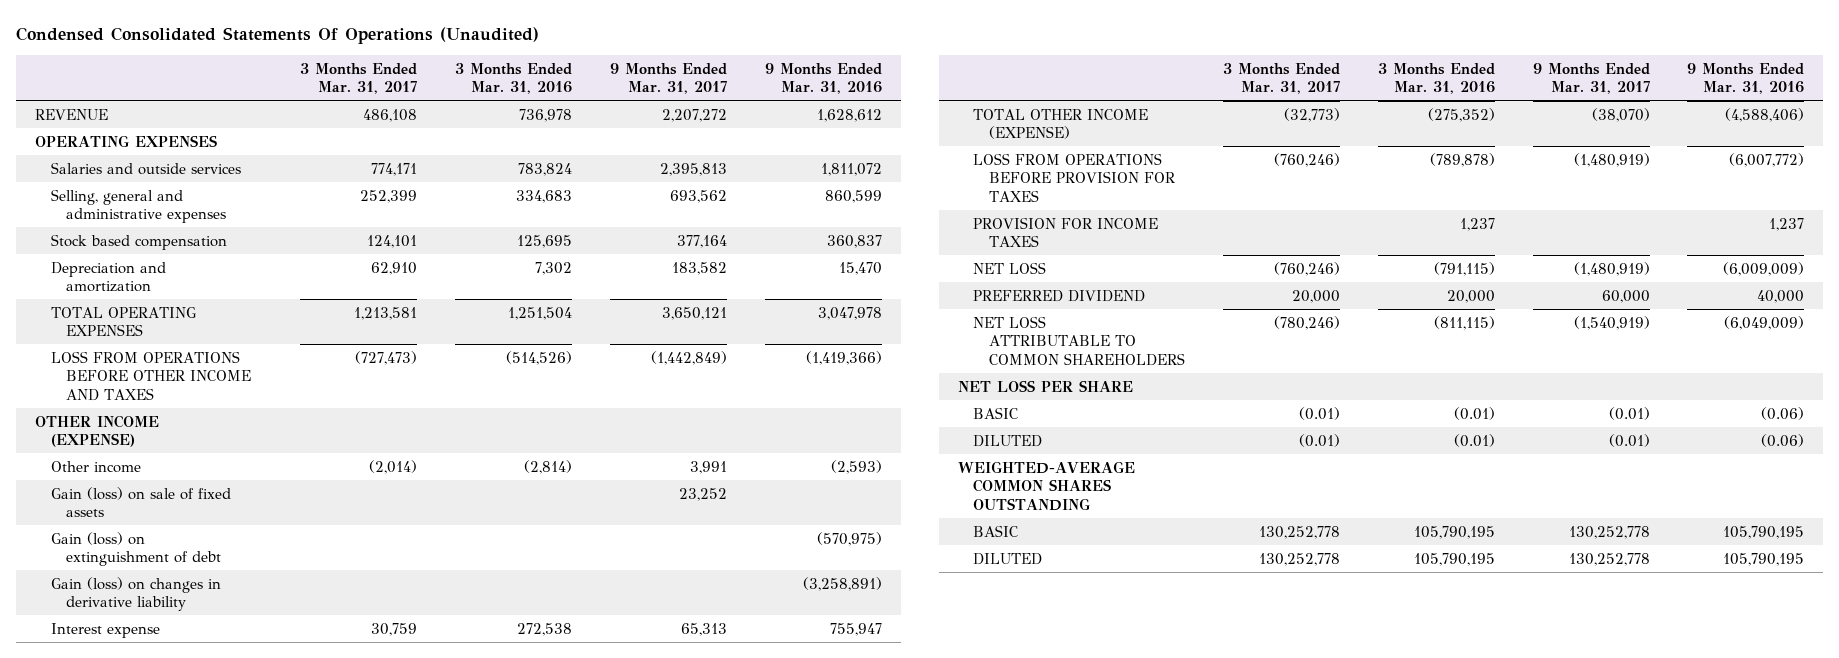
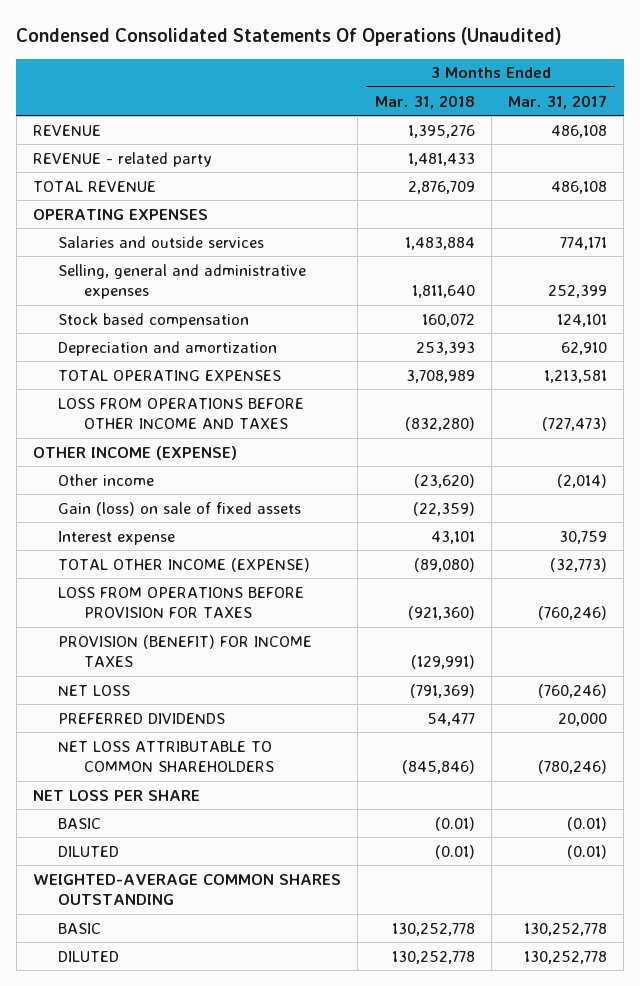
- | 3 Months Ended Mar. 31, 2017 | 3 Months Ended Mar. 31, 2016 | 9 Months Ended Mar. 31, 2017 | 9 Months Ended Mar. 31, 2016
+ | 3 Months Ended Mar. 31, 2018 | 3 Months Ended Mar. 31, 2017
+ REVENUE - related party | 1,481,433 |
+ TOTAL REVENUE | 2,876,709 | 486,108
- Gain (loss) on extinguishment of debt | | | | (570,975)
- Gain (loss) on changes in derivative liability | | | | (3,258,891)
- PROVISION FOR INCOME TAXES | | 1,237 | | 1,237
+ PROVISION (BENEFIT) FOR INCOME TAXES | (129,991) |
- PREFERRED DIVIDEND | 20,000 | 20,000 | 60,000 | 40,000
+ PREFERRED DIVIDENDS | 54,477 | 20,000

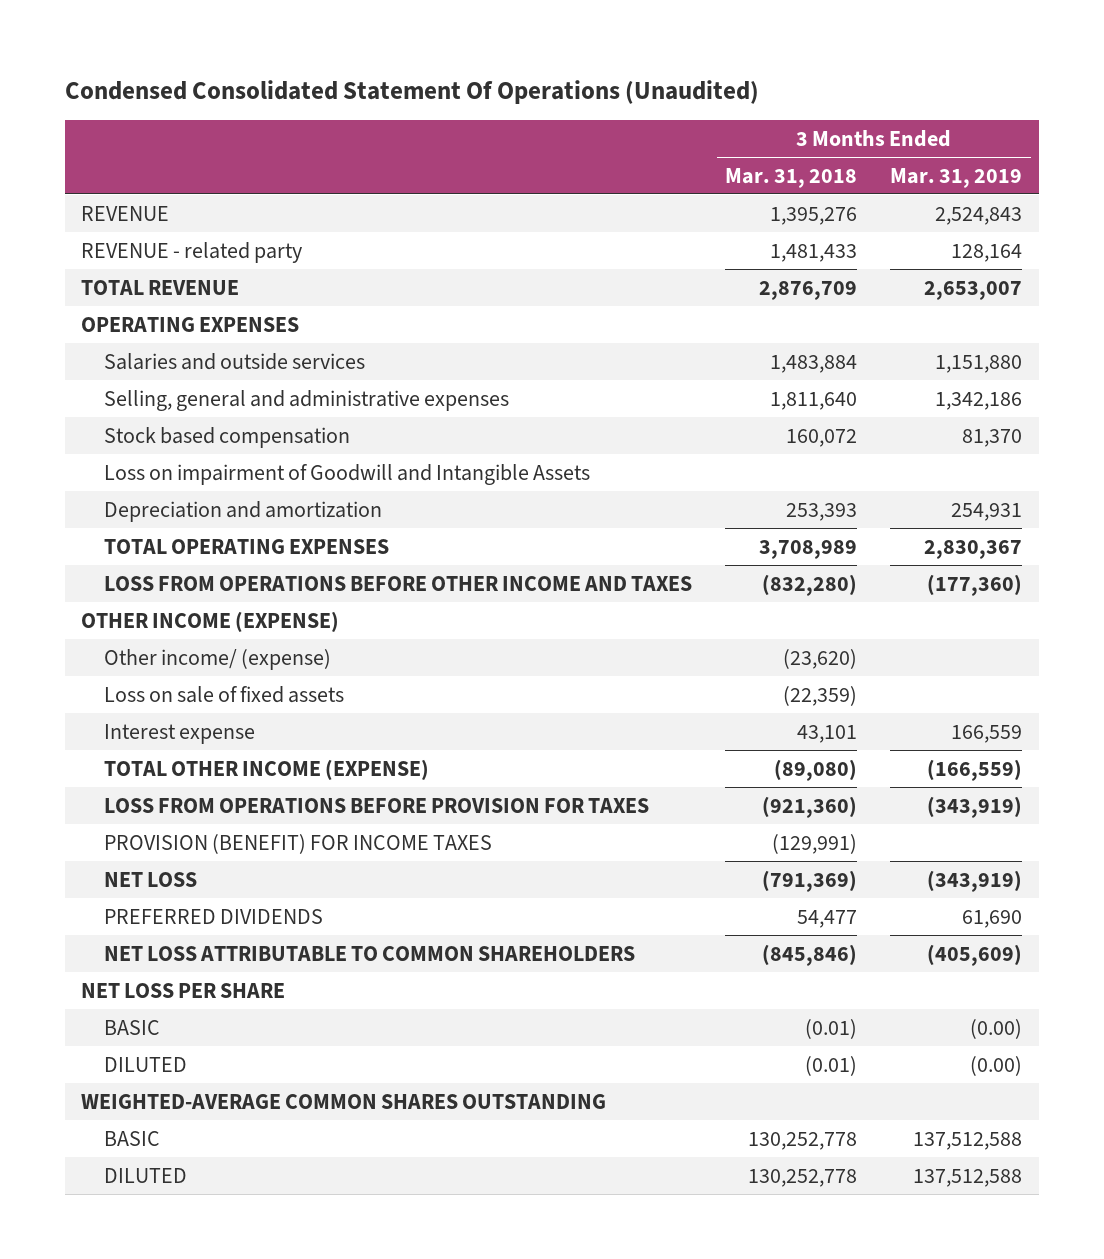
- Condensed Consolidated Statements Of Operations (Unaudited)
+ Condensed Consolidated Statement Of Operations (Unaudited)
- | 3 Months Ended Mar. 31, 2018 | 3 Months Ended Mar. 31, 2017
+ | 3 Months Ended Mar. 31, 2018 | 3 Months Ended Mar. 31, 2019
+ Loss on impairment of Goodwill and Intangible Assets
- Other income | (23,620) | (2,014)
- Gain (loss) on sale of fixed assets | (22,359) |
+ Other income/ (expense) | (23,620) |
+ Loss on sale of fixed assets | (22,359) |

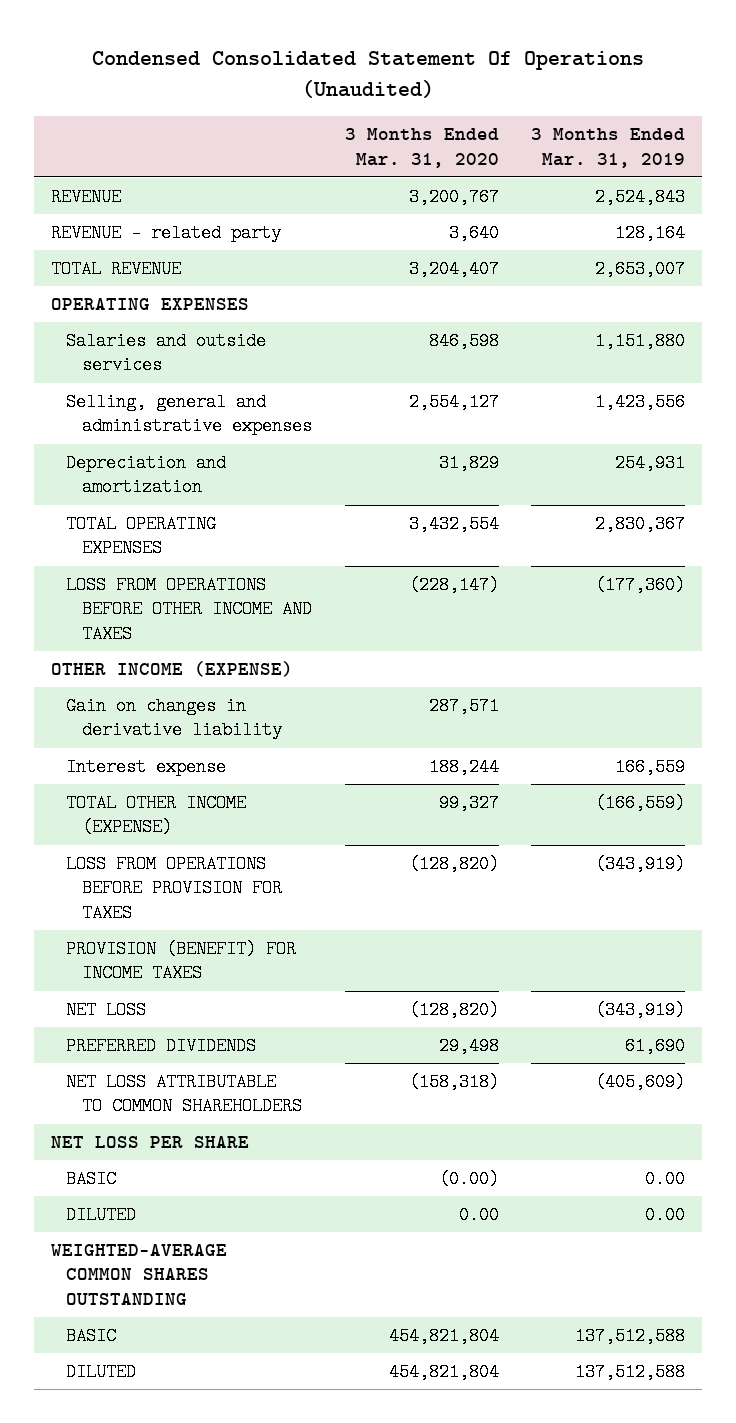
- | 3 Months Ended Mar. 31, 2018 | 3 Months Ended Mar. 31, 2019
+ | 3 Months Ended Mar. 31, 2020 | 3 Months Ended Mar. 31, 2019
- Selling, general and administrative expenses | 1,811,640 | 1,342,186
- Stock based compensation | 160,072 | 81,370
- Loss on impairment of Goodwill and Intangible Assets
+ Selling, general and administrative expenses | 2,554,127 | 1,423,556
- Other income/ (expense) | (23,620) |
- Loss on sale of fixed assets | (22,359) |
+ Gain on changes in derivative liability | 287,571 |
- BASIC | (0.01) | (0.00)
- DILUTED | (0.01) | (0.00)
+ BASIC | (0.00) | 0.00
+ DILUTED | 0.00 | 0.00

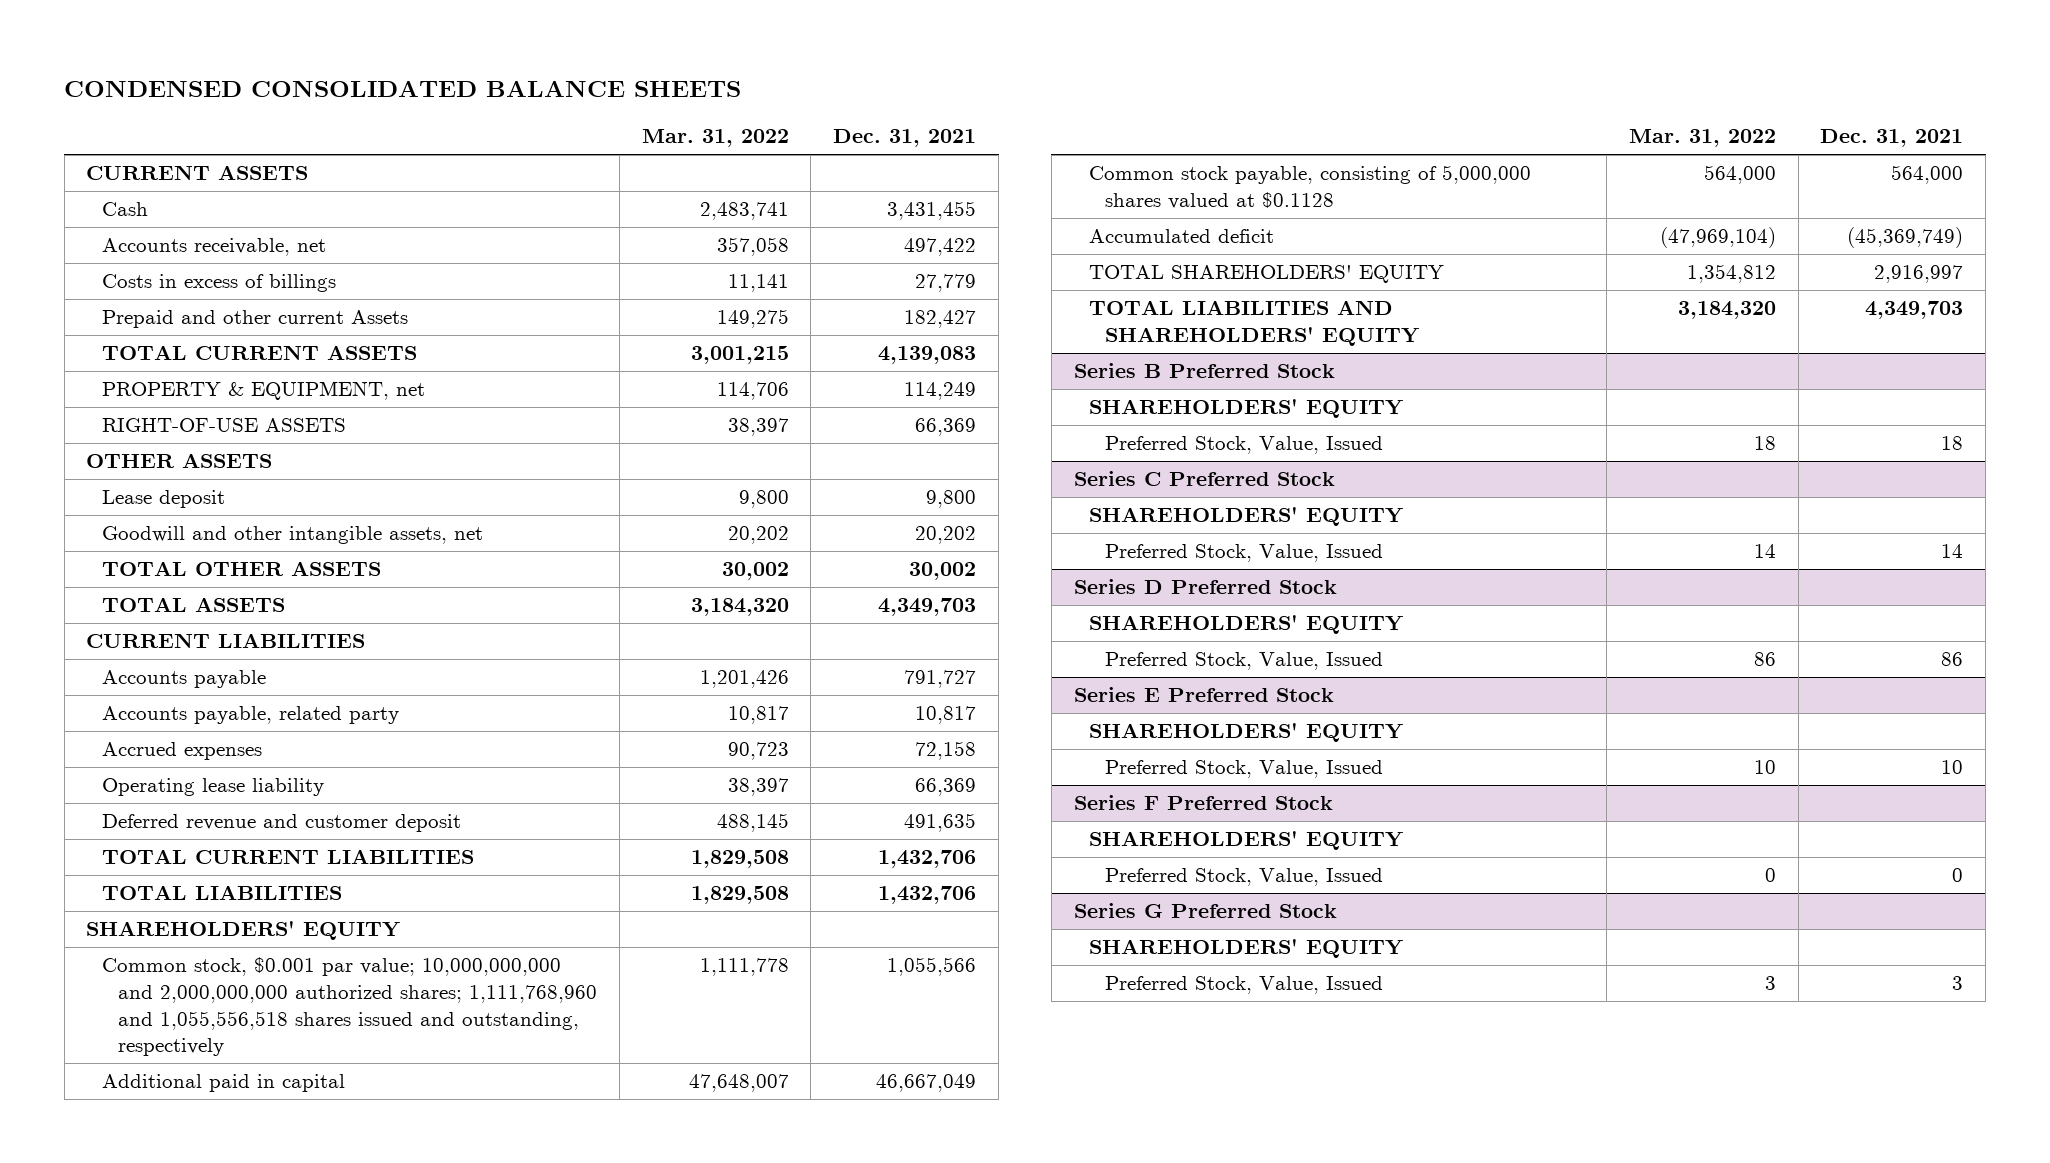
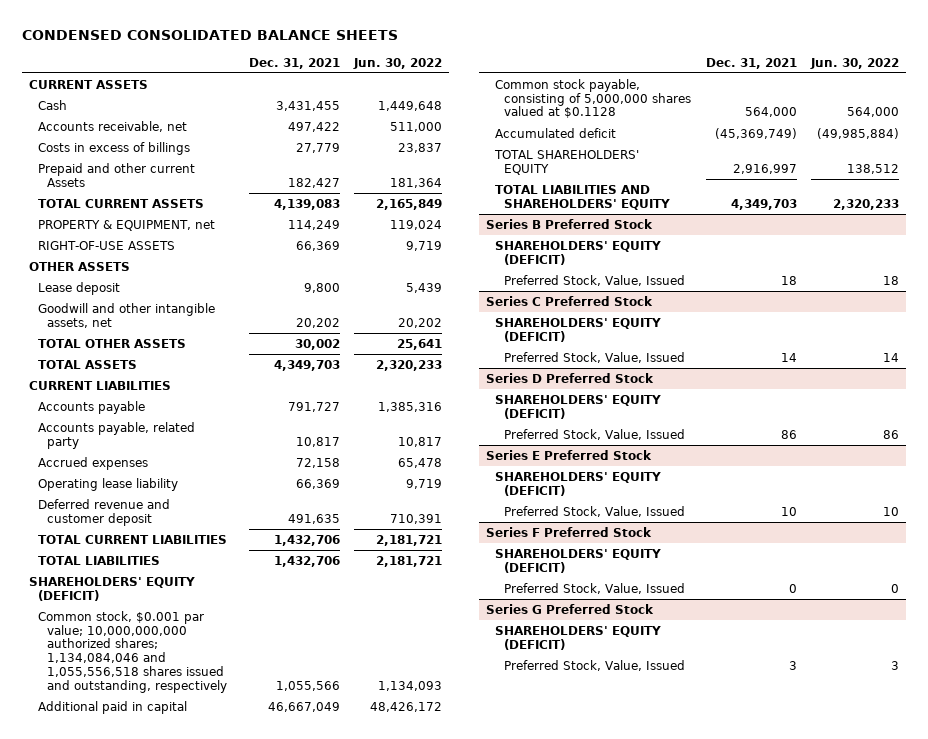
- | Mar. 31, 2022 | Dec. 31, 2021
+ | Dec. 31, 2021 | Jun. 30, 2022
- SHAREHOLDERS' EQUITY
- Common stock, $0.001 par value; 10,000,000,000 and 2,000,000,000 authorized shares; 1,111,768,960 and 1,055,556,518 shares issued and outstanding, respectively | 1,111,778 | 1,055,566
+ SHAREHOLDERS' EQUITY (DEFICIT)
+ Common stock, $0.001 par value; 10,000,000,000 authorized shares; 1,134,084,046 and 1,055,556,518 shares issued and outstanding, respectively | 1,055,566 | 1,134,093
@ Series B Preferred Stock
- SHAREHOLDERS' EQUITY
+ SHAREHOLDERS' EQUITY (DEFICIT)
@ Series C Preferred Stock
- SHAREHOLDERS' EQUITY
+ SHAREHOLDERS' EQUITY (DEFICIT)
@ Series D Preferred Stock
- SHAREHOLDERS' EQUITY
+ SHAREHOLDERS' EQUITY (DEFICIT)
@ Series E Preferred Stock
- SHAREHOLDERS' EQUITY
+ SHAREHOLDERS' EQUITY (DEFICIT)
@ Series F Preferred Stock
- SHAREHOLDERS' EQUITY
+ SHAREHOLDERS' EQUITY (DEFICIT)
@ Series G Preferred Stock
- SHAREHOLDERS' EQUITY
+ SHAREHOLDERS' EQUITY (DEFICIT)

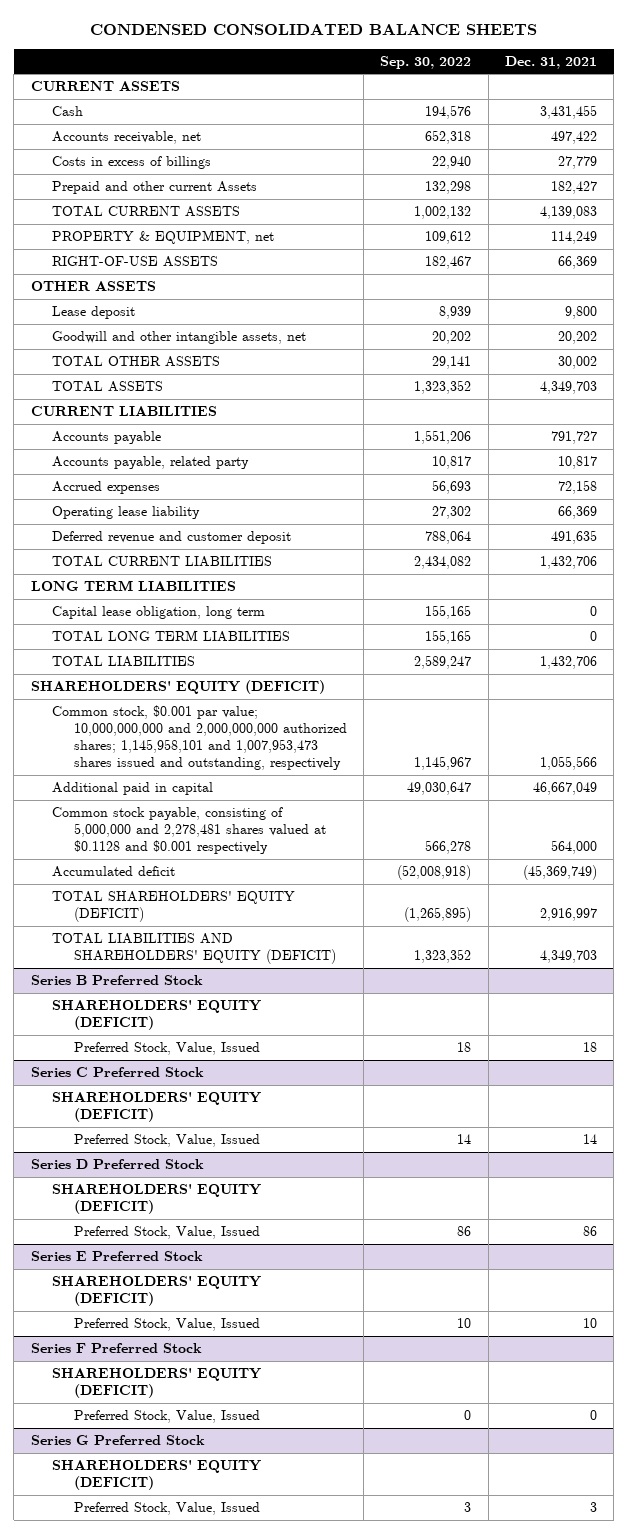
- | Dec. 31, 2021 | Jun. 30, 2022
+ | Sep. 30, 2022 | Dec. 31, 2021
+ LONG TERM LIABILITIES
+ Capital lease obligation, long term | 155,165 | 0
+ TOTAL LONG TERM LIABILITIES | 155,165 | 0
- Common stock, $0.001 par value; 10,000,000,000 authorized shares; 1,134,084,046 and 1,055,556,518 shares issued and outstanding, respectively | 1,055,566 | 1,134,093
+ Common stock, $0.001 par value; 10,000,000,000 and 2,000,000,000 authorized shares; 1,145,958,101 and 1,007,953,473 shares issued and outstanding, respectively | 1,145,967 | 1,055,566
- Common stock payable, consisting of 5,000,000 shares valued at $0.1128 | 564,000 | 564,000
+ Common stock payable, consisting of 5,000,000 and 2,278,481 shares valued at $0.1128 and $0.001 respectively | 566,278 | 564,000
- TOTAL SHAREHOLDERS' EQUITY | 2,916,997 | 138,512
- TOTAL LIABILITIES AND SHAREHOLDERS' EQUITY | 4,349,703 | 2,320,233
+ TOTAL SHAREHOLDERS' EQUITY (DEFICIT) | (1,265,895) | 2,916,997
+ TOTAL LIABILITIES AND SHAREHOLDERS' EQUITY (DEFICIT) | 1,323,352 | 4,349,703

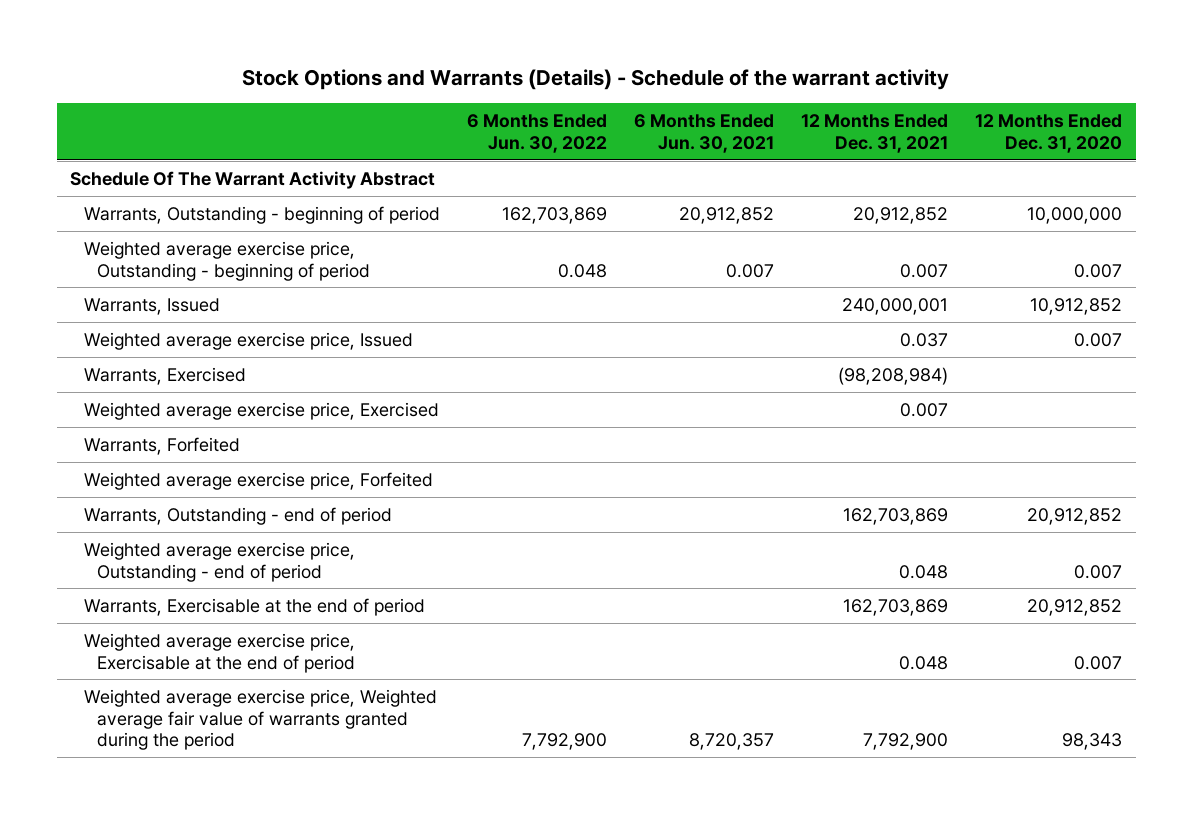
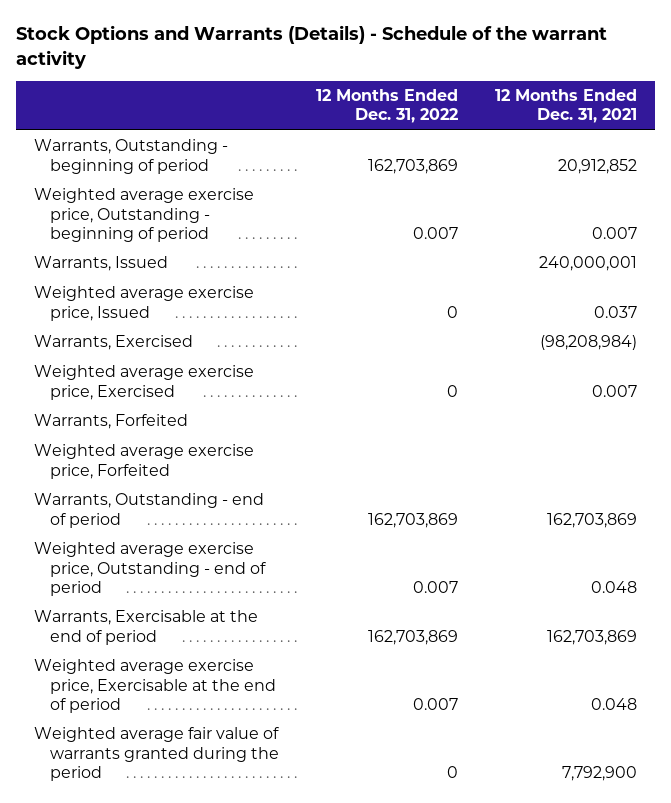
- | 6 Months Ended Jun. 30, 2022 | 6 Months Ended Jun. 30, 2021 | 12 Months Ended Dec. 31, 2021 | 12 Months Ended Dec. 31, 2020
+ | 12 Months Ended Dec. 31, 2022 | 12 Months Ended Dec. 31, 2021
- Schedule Of The Warrant Activity Abstract
- Weighted average exercise price, Weighted average fair value of warrants granted during the period | 7,792,900 | 8,720,357 | 7,792,900 | 98,343
+ Weighted average fair value of warrants granted during the period | 0 | 7,792,900

